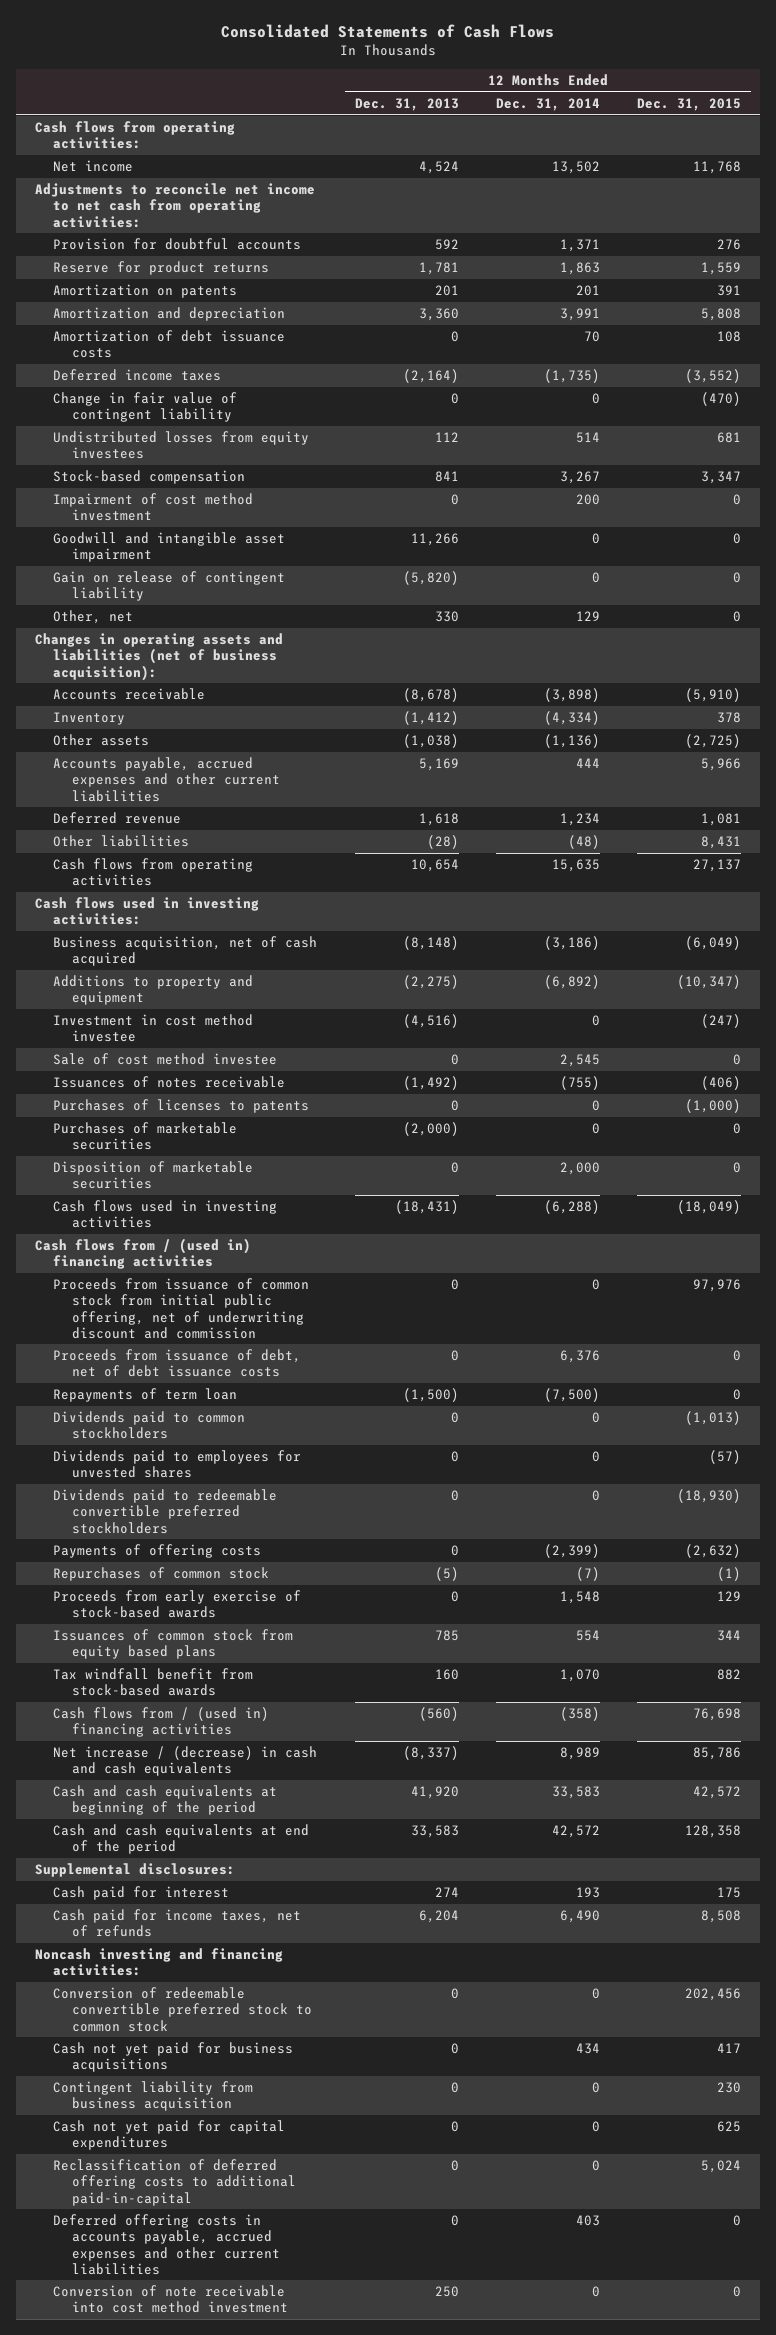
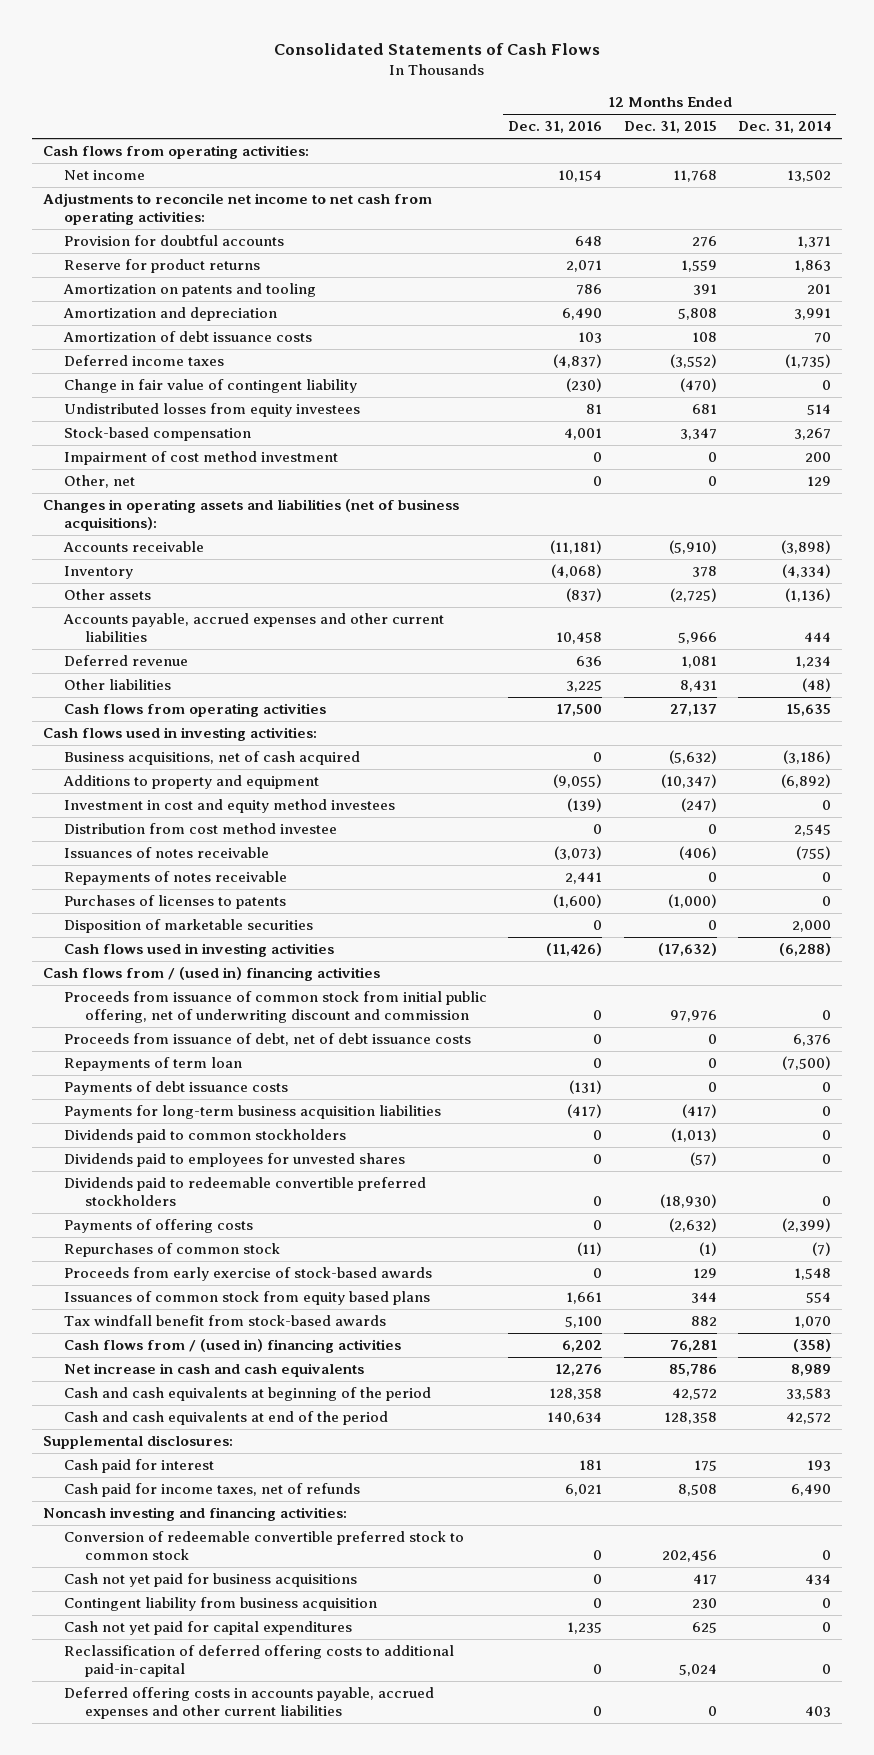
- | 12 Months Ended Dec. 31, 2013 | 12 Months Ended Dec. 31, 2014 | 12 Months Ended Dec. 31, 2015
+ | 12 Months Ended Dec. 31, 2016 | 12 Months Ended Dec. 31, 2015 | 12 Months Ended Dec. 31, 2014
- Amortization on patents | 201 | 201 | 391
+ Amortization on patents and tooling | 786 | 391 | 201
- Goodwill and intangible asset impairment | 11,266 | 0 | 0
- Gain on release of contingent liability | (5,820) | 0 | 0
- Changes in operating assets and liabilities (net of business acquisition):
+ Changes in operating assets and liabilities (net of business acquisitions):
- Business acquisition, net of cash acquired | (8,148) | (3,186) | (6,049)
+ Business acquisitions, net of cash acquired | 0 | (5,632) | (3,186)
- Investment in cost method investee | (4,516) | 0 | (247)
- Sale of cost method investee | 0 | 2,545 | 0
+ Investment in cost and equity method investees | (139) | (247) | 0
+ Distribution from cost method investee | 0 | 0 | 2,545
+ Repayments of notes receivable | 2,441 | 0 | 0
- Purchases of marketable securities | (2,000) | 0 | 0
- Cash flows used in investing activities | (18,431) | (6,288) | (18,049)
+ Cash flows used in investing activities | (11,426) | (17,632) | (6,288)
+ Payments of debt issuance costs | (131) | 0 | 0
+ Payments for long-term business acquisition liabilities | (417) | (417) | 0
- Cash flows from / (used in) financing activities | (560) | (358) | 76,698
- Net increase / (decrease) in cash and cash equivalents | (8,337) | 8,989 | 85,786
+ Cash flows from / (used in) financing activities | 6,202 | 76,281 | (358)
+ Net increase in cash and cash equivalents | 12,276 | 85,786 | 8,989
- Conversion of note receivable into cost method investment | 250 | 0 | 0

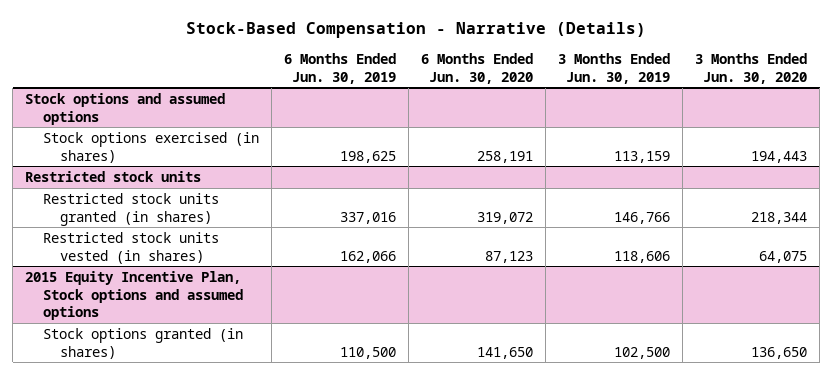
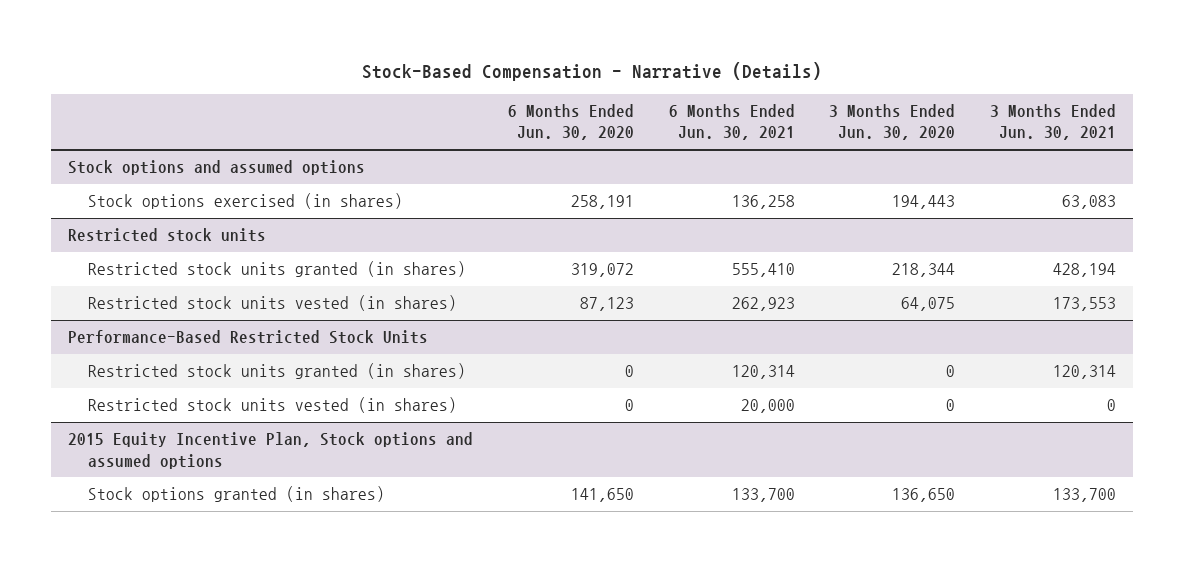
- | 6 Months Ended Jun. 30, 2019 | 6 Months Ended Jun. 30, 2020 | 3 Months Ended Jun. 30, 2019 | 3 Months Ended Jun. 30, 2020
+ | 6 Months Ended Jun. 30, 2020 | 6 Months Ended Jun. 30, 2021 | 3 Months Ended Jun. 30, 2020 | 3 Months Ended Jun. 30, 2021
+ Performance-Based Restricted Stock Units
+ Restricted stock units granted (in shares) | 0 | 120,314 | 0 | 120,314
+ Restricted stock units vested (in shares) | 0 | 20,000 | 0 | 0

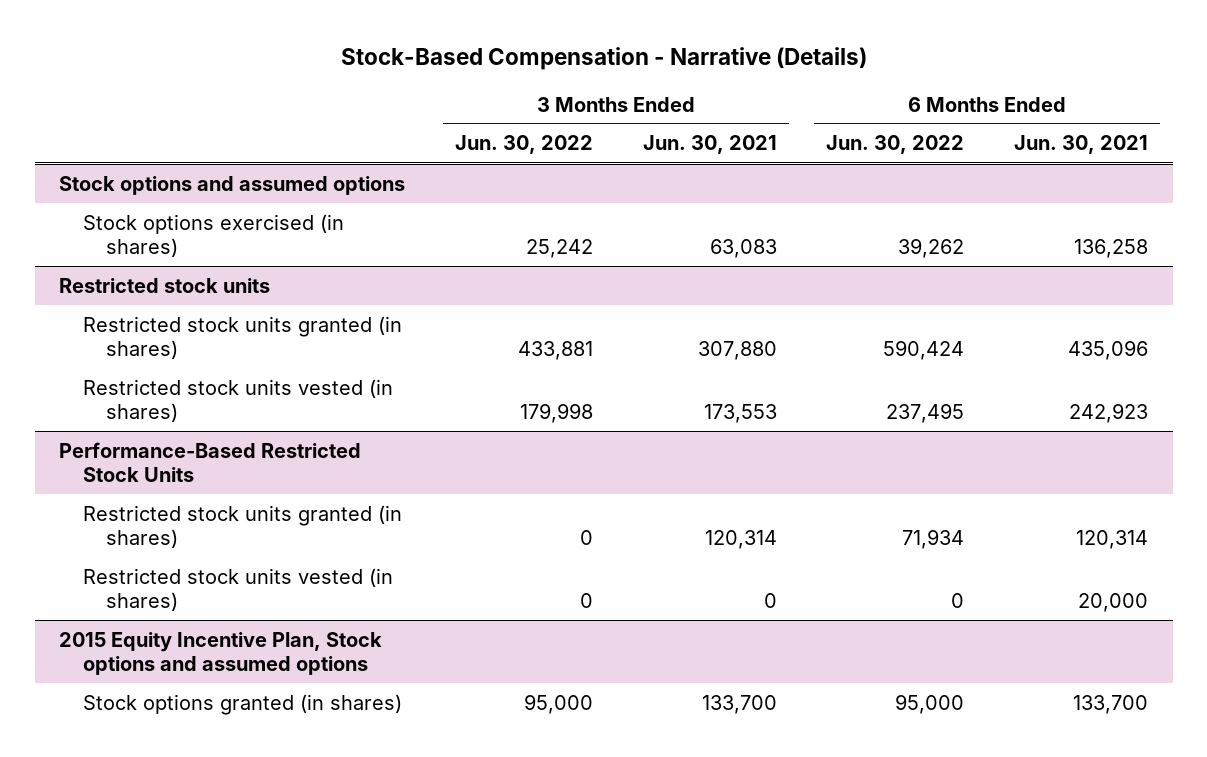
- | 6 Months Ended Jun. 30, 2020 | 6 Months Ended Jun. 30, 2021 | 3 Months Ended Jun. 30, 2020 | 3 Months Ended Jun. 30, 2021
+ | 3 Months Ended Jun. 30, 2022 | 3 Months Ended Jun. 30, 2021 | 6 Months Ended Jun. 30, 2022 | 6 Months Ended Jun. 30, 2021
@ Restricted stock units
- Restricted stock units granted (in shares) | 319,072 | 555,410 | 218,344 | 428,194
- Restricted stock units vested (in shares) | 87,123 | 262,923 | 64,075 | 173,553
+ Restricted stock units granted (in shares) | 433,881 | 307,880 | 590,424 | 435,096
+ Restricted stock units vested (in shares) | 179,998 | 173,553 | 237,495 | 242,923

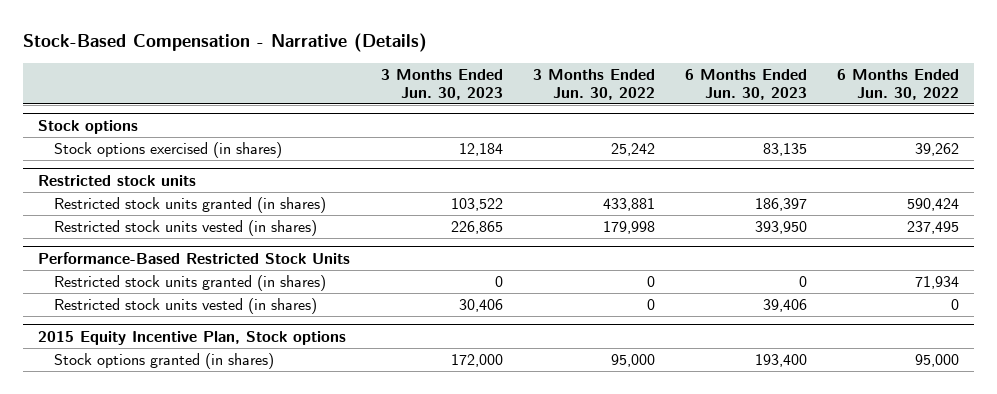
- | 3 Months Ended Jun. 30, 2022 | 3 Months Ended Jun. 30, 2021 | 6 Months Ended Jun. 30, 2022 | 6 Months Ended Jun. 30, 2021
+ | 3 Months Ended Jun. 30, 2023 | 3 Months Ended Jun. 30, 2022 | 6 Months Ended Jun. 30, 2023 | 6 Months Ended Jun. 30, 2022
- Stock options and assumed options
+ Stock options
- 2015 Equity Incentive Plan, Stock options and assumed options
+ 2015 Equity Incentive Plan, Stock options

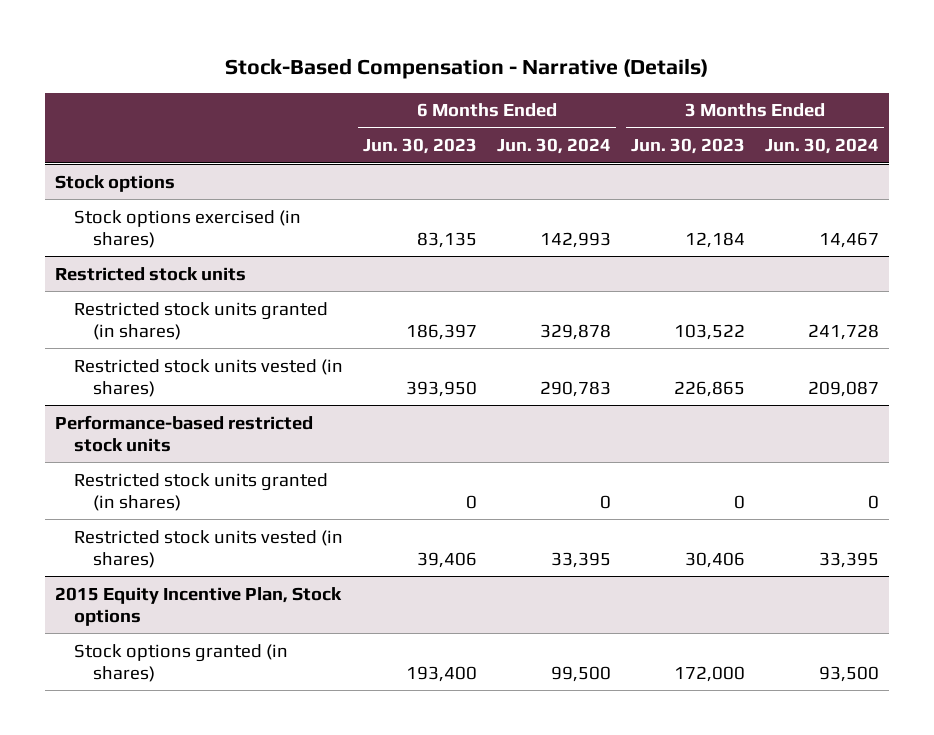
- | 3 Months Ended Jun. 30, 2023 | 3 Months Ended Jun. 30, 2022 | 6 Months Ended Jun. 30, 2023 | 6 Months Ended Jun. 30, 2022
+ | 6 Months Ended Jun. 30, 2023 | 6 Months Ended Jun. 30, 2024 | 3 Months Ended Jun. 30, 2023 | 3 Months Ended Jun. 30, 2024
- Performance-Based Restricted Stock Units
+ Performance-based restricted stock units

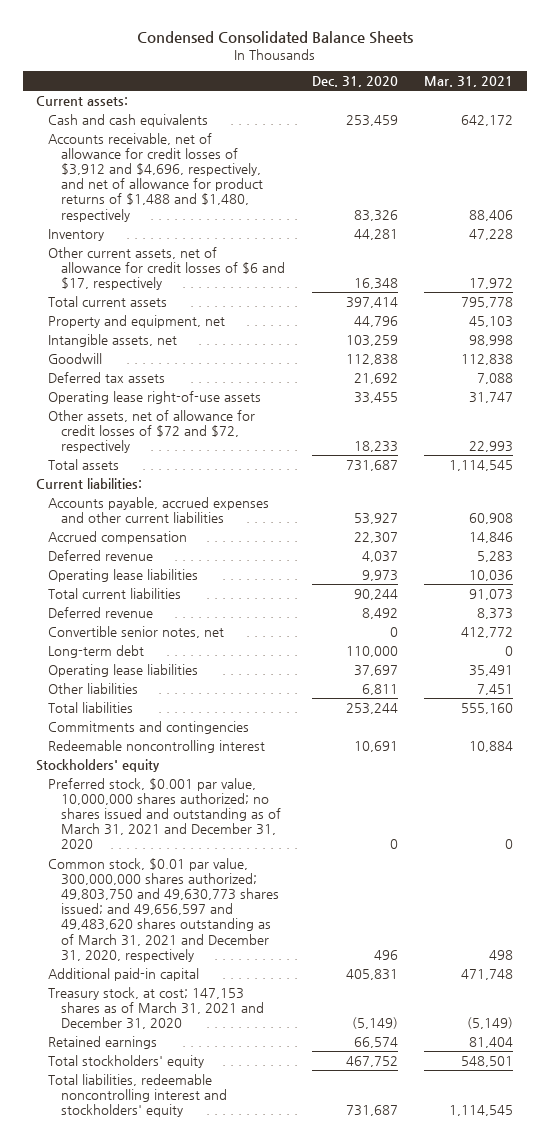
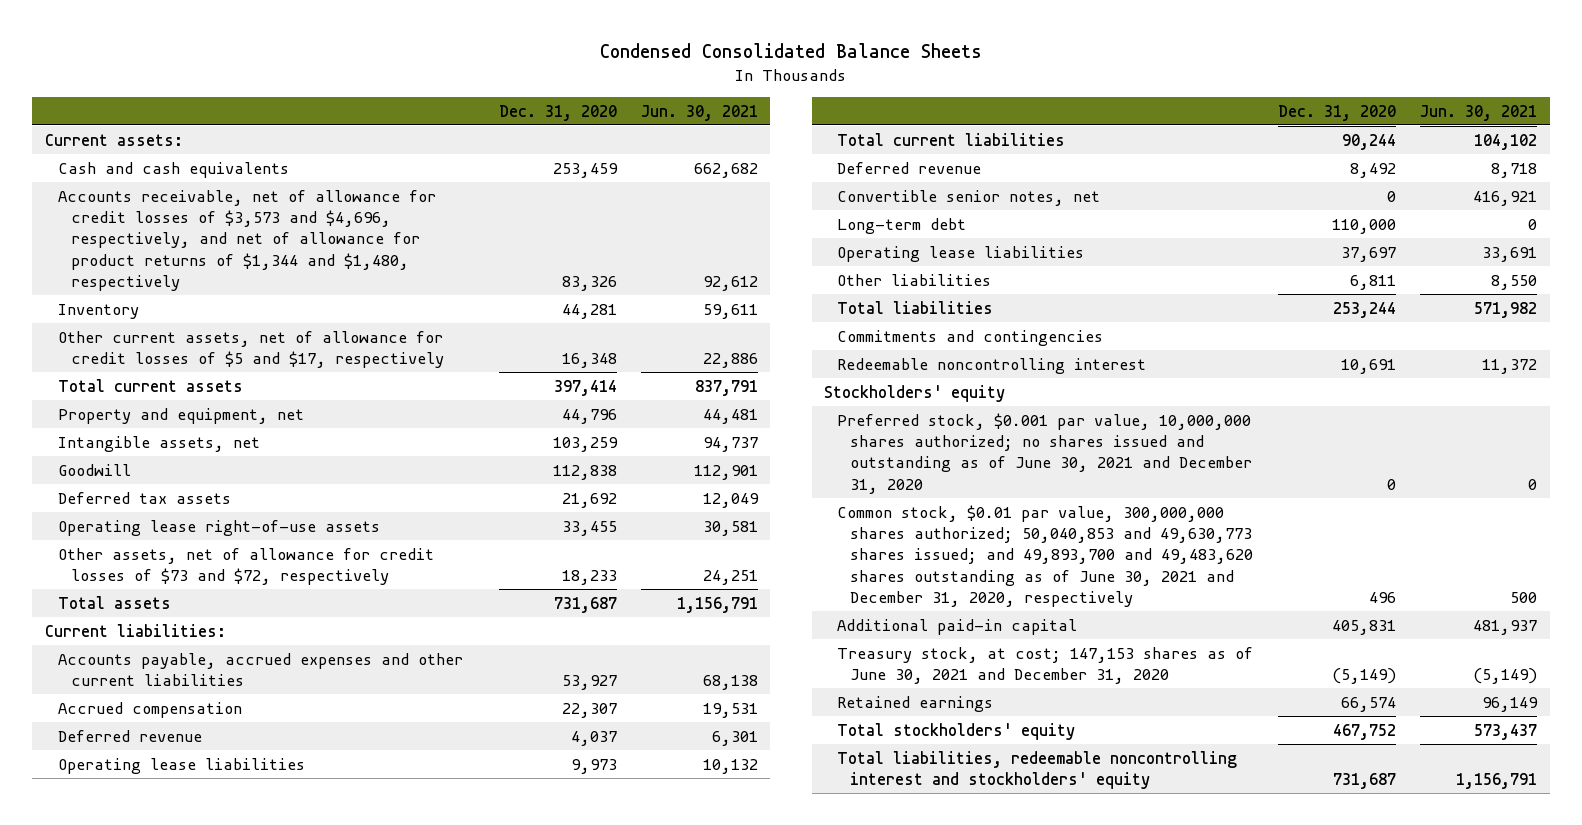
- | Dec. 31, 2020 | Mar. 31, 2021
+ | Dec. 31, 2020 | Jun. 30, 2021
- Accounts receivable, net of allowance for credit losses of $3,912 and $4,696, respectively, and net of allowance for product returns of $1,488 and $1,480, respectively | 83,326 | 88,406
+ Accounts receivable, net of allowance for credit losses of $3,573 and $4,696, respectively, and net of allowance for product returns of $1,344 and $1,480, respectively | 83,326 | 92,612
- Other current assets, net of allowance for credit losses of $6 and $17, respectively | 16,348 | 17,972
+ Other current assets, net of allowance for credit losses of $5 and $17, respectively | 16,348 | 22,886
- Other assets, net of allowance for credit losses of $72 and $72, respectively | 18,233 | 22,993
+ Other assets, net of allowance for credit losses of $73 and $72, respectively | 18,233 | 24,251
- Preferred stock, $0.001 par value, 10,000,000 shares authorized; no shares issued and outstanding as of March 31, 2021 and December 31, 2020 | 0 | 0
- Common stock, $0.01 par value, 300,000,000 shares authorized; 49,803,750 and 49,630,773 shares issued; and 49,656,597 and 49,483,620 shares outstanding as of March 31, 2021 and December 31, 2020, respectively | 496 | 498
+ Preferred stock, $0.001 par value, 10,000,000 shares authorized; no shares issued and outstanding as of June 30, 2021 and December 31, 2020 | 0 | 0
+ Common stock, $0.01 par value, 300,000,000 shares authorized; 50,040,853 and 49,630,773 shares issued; and 49,893,700 and 49,483,620 shares outstanding as of June 30, 2021 and December 31, 2020, respectively | 496 | 500
- Treasury stock, at cost; 147,153 shares as of March 31, 2021 and December 31, 2020 | (5,149) | (5,149)
+ Treasury stock, at cost; 147,153 shares as of June 30, 2021 and December 31, 2020 | (5,149) | (5,149)

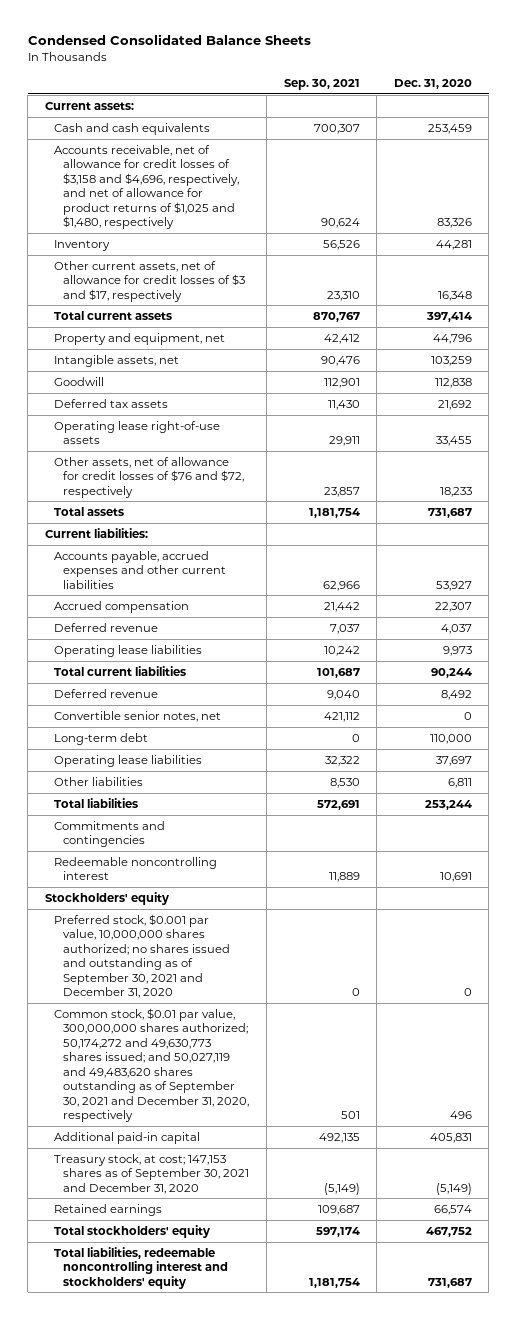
- | Dec. 31, 2020 | Jun. 30, 2021
+ | Sep. 30, 2021 | Dec. 31, 2020
- Accounts receivable, net of allowance for credit losses of $3,573 and $4,696, respectively, and net of allowance for product returns of $1,344 and $1,480, respectively | 83,326 | 92,612
+ Accounts receivable, net of allowance for credit losses of $3,158 and $4,696, respectively, and net of allowance for product returns of $1,025 and $1,480, respectively | 90,624 | 83,326
- Other current assets, net of allowance for credit losses of $5 and $17, respectively | 16,348 | 22,886
+ Other current assets, net of allowance for credit losses of $3 and $17, respectively | 23,310 | 16,348
- Other assets, net of allowance for credit losses of $73 and $72, respectively | 18,233 | 24,251
+ Other assets, net of allowance for credit losses of $76 and $72, respectively | 23,857 | 18,233
- Preferred stock, $0.001 par value, 10,000,000 shares authorized; no shares issued and outstanding as of June 30, 2021 and December 31, 2020 | 0 | 0
- Common stock, $0.01 par value, 300,000,000 shares authorized; 50,040,853 and 49,630,773 shares issued; and 49,893,700 and 49,483,620 shares outstanding as of June 30, 2021 and December 31, 2020, respectively | 496 | 500
+ Preferred stock, $0.001 par value, 10,000,000 shares authorized; no shares issued and outstanding as of September 30, 2021 and December 31, 2020 | 0 | 0
+ Common stock, $0.01 par value, 300,000,000 shares authorized; 50,174,272 and 49,630,773 shares issued; and 50,027,119 and 49,483,620 shares outstanding as of September 30, 2021 and December 31, 2020, respectively | 501 | 496
- Treasury stock, at cost; 147,153 shares as of June 30, 2021 and December 31, 2020 | (5,149) | (5,149)
+ Treasury stock, at cost; 147,153 shares as of September 30, 2021 and December 31, 2020 | (5,149) | (5,149)

